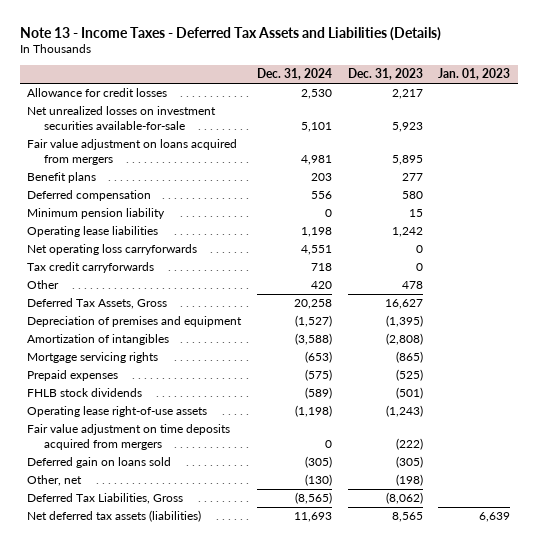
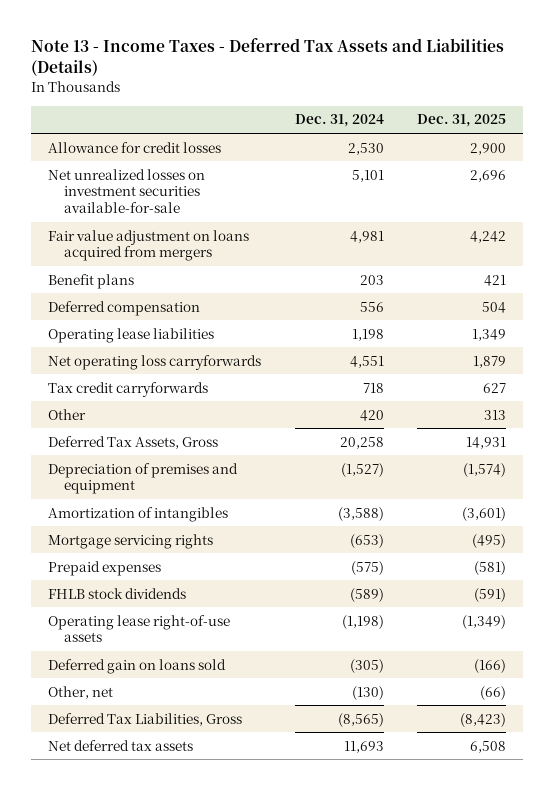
- | Dec. 31, 2024 | Dec. 31, 2023 | Jan. 01, 2023
+ | Dec. 31, 2024 | Dec. 31, 2025
- Minimum pension liability | 0 | 15 |
- Fair value adjustment on time deposits acquired from mergers | 0 | (222) |
- Net deferred tax assets (liabilities) | 11,693 | 8,565 | 6,639
+ Net deferred tax assets | 11,693 | 6,508

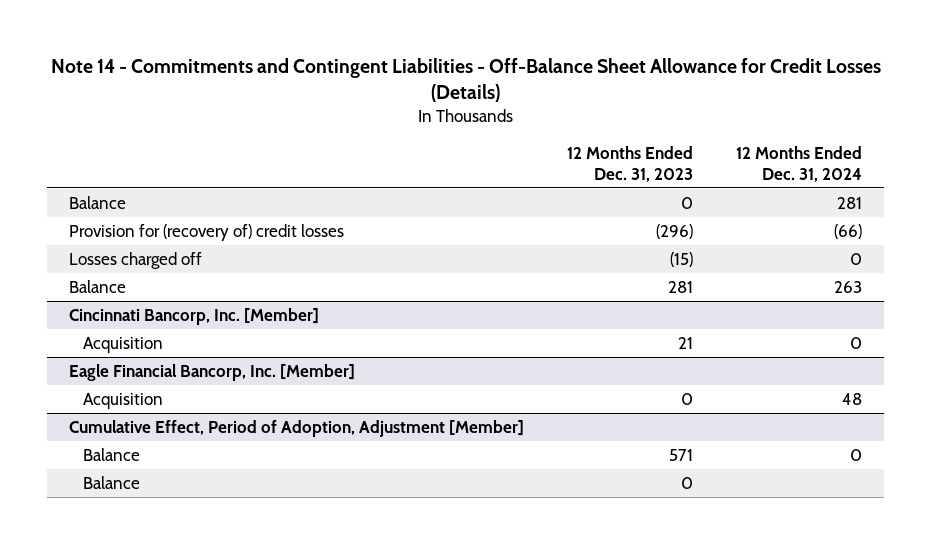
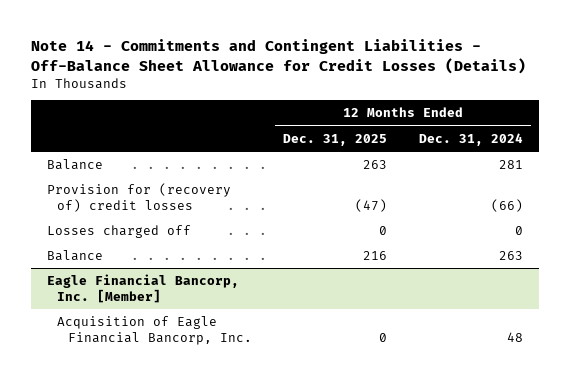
- | 12 Months Ended Dec. 31, 2023 | 12 Months Ended Dec. 31, 2024
+ | 12 Months Ended Dec. 31, 2025 | 12 Months Ended Dec. 31, 2024
- Cincinnati Bancorp, Inc. [Member]
- Acquisition | 21 | 0
@ Eagle Financial Bancorp, Inc. [Member]
- Acquisition | 0 | 48
- Cumulative Effect, Period of Adoption, Adjustment [Member]
- Balance | 571 | 0
- Balance | 0 |
@ Eagle Financial Bancorp, Inc. [Member]
+ Acquisition of Eagle Financial Bancorp, Inc. | 0 | 48

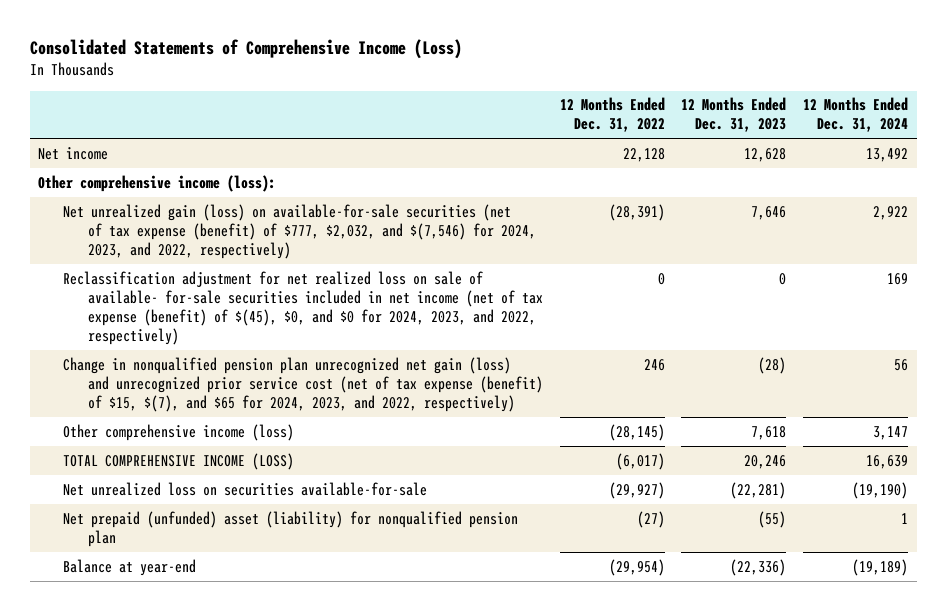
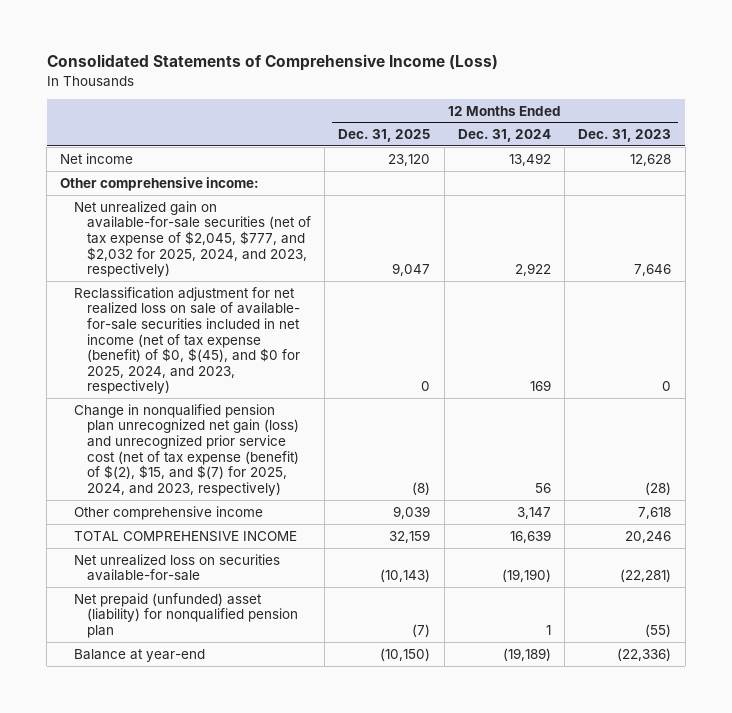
- | 12 Months Ended Dec. 31, 2022 | 12 Months Ended Dec. 31, 2023 | 12 Months Ended Dec. 31, 2024
+ | 12 Months Ended Dec. 31, 2025 | 12 Months Ended Dec. 31, 2024 | 12 Months Ended Dec. 31, 2023
- Other comprehensive income (loss):
- Net unrealized gain (loss) on available-for-sale securities (net of tax expense (benefit) of $777, $2,032, and $(7,546) for 2024, 2023, and 2022, respectively) | (28,391) | 7,646 | 2,922
- Reclassification adjustment for net realized loss on sale of available- for-sale securities included in net income (net of tax expense (benefit) of $(45), $0, and $0 for 2024, 2023, and 2022, respectively) | 0 | 0 | 169
- Change in nonqualified pension plan unrecognized net gain (loss) and unrecognized prior service cost (net of tax expense (benefit) of $15, $(7), and $65 for 2024, 2023, and 2022, respectively) | 246 | (28) | 56
- Other comprehensive income (loss) | (28,145) | 7,618 | 3,147
- TOTAL COMPREHENSIVE INCOME (LOSS) | (6,017) | 20,246 | 16,639
+ Other comprehensive income:
+ Net unrealized gain on available-for-sale securities (net of tax expense of $2,045, $777, and $2,032 for 2025, 2024, and 2023, respectively) | 9,047 | 2,922 | 7,646
+ Reclassification adjustment for net realized loss on sale of available- for-sale securities included in net income (net of tax expense (benefit) of $0, $(45), and $0 for 2025, 2024, and 2023, respectively) | 0 | 169 | 0
+ Change in nonqualified pension plan unrecognized net gain (loss) and unrecognized prior service cost (net of tax expense (benefit) of $(2), $15, and $(7) for 2025, 2024, and 2023, respectively) | (8) | 56 | (28)
+ Other comprehensive income | 9,039 | 3,147 | 7,618
+ TOTAL COMPREHENSIVE INCOME | 32,159 | 16,639 | 20,246

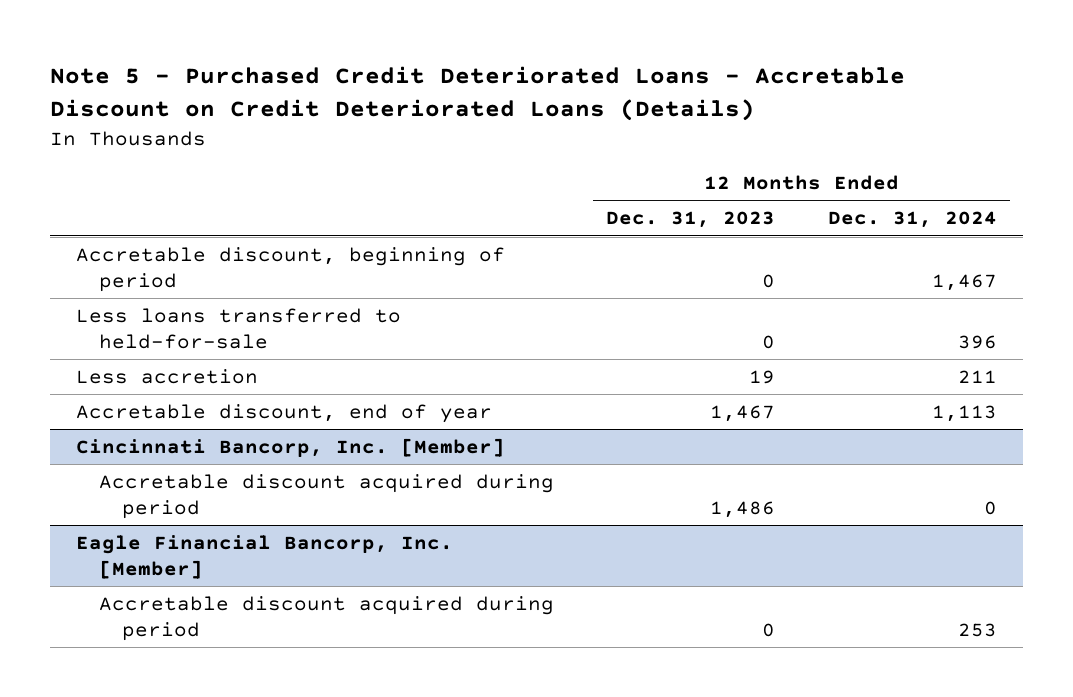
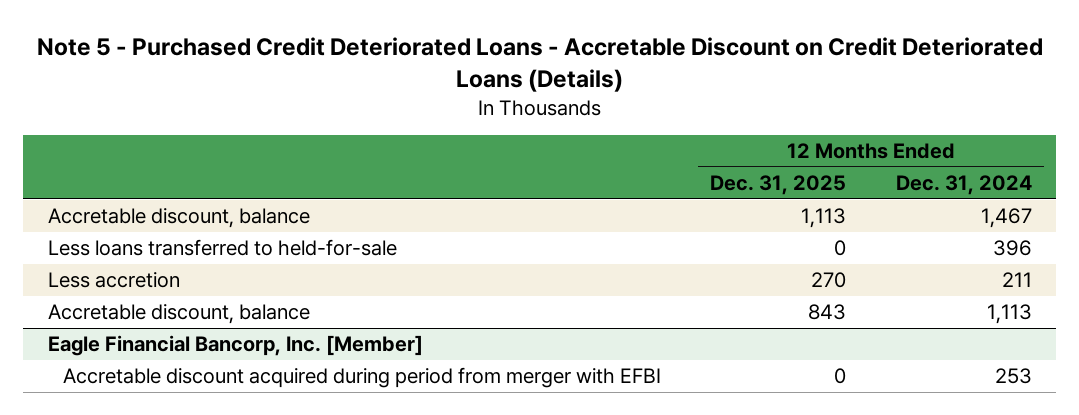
- | 12 Months Ended Dec. 31, 2023 | 12 Months Ended Dec. 31, 2024
+ | 12 Months Ended Dec. 31, 2025 | 12 Months Ended Dec. 31, 2024
- Accretable discount, beginning of period | 0 | 1,467
+ Accretable discount, balance | 1,113 | 1,467
- Accretable discount, end of year | 1,467 | 1,113
- Cincinnati Bancorp, Inc. [Member]
- Accretable discount acquired during period | 1,486 | 0
+ Accretable discount, balance | 843 | 1,113
@ Eagle Financial Bancorp, Inc. [Member]
- Accretable discount acquired during period | 0 | 253
+ Accretable discount acquired during period from merger with EFBI | 0 | 253

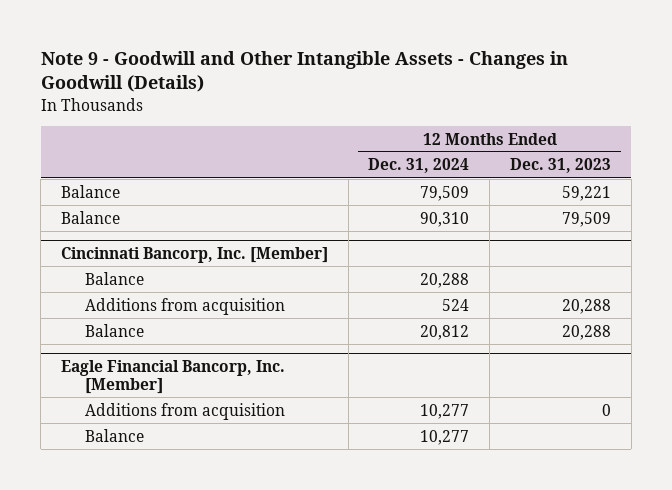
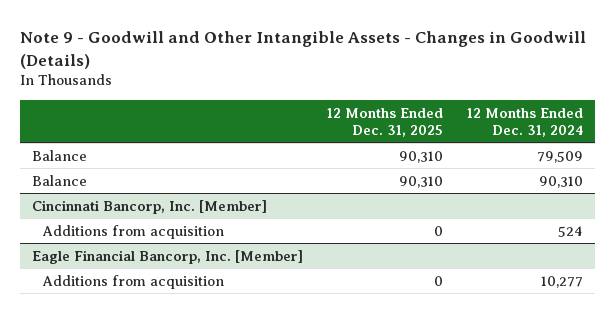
- | 12 Months Ended Dec. 31, 2024 | 12 Months Ended Dec. 31, 2023
+ | 12 Months Ended Dec. 31, 2025 | 12 Months Ended Dec. 31, 2024
@ Cincinnati Bancorp, Inc. [Member]
- Balance | 20,288 |
- Balance | 20,812 | 20,288
@ Eagle Financial Bancorp, Inc. [Member]
- Balance | 10,277 |

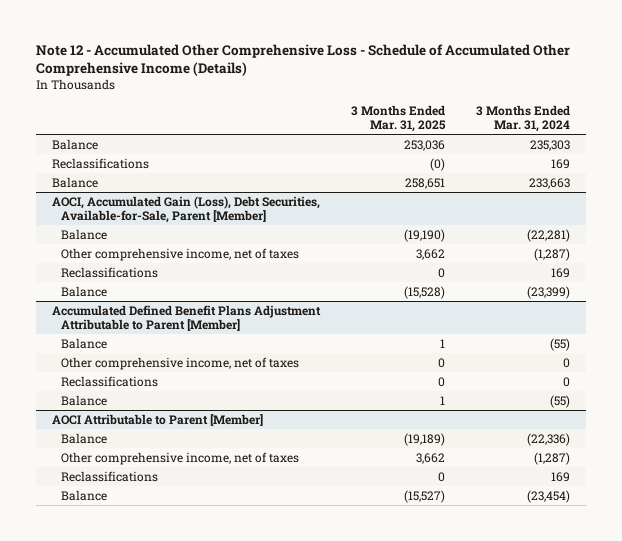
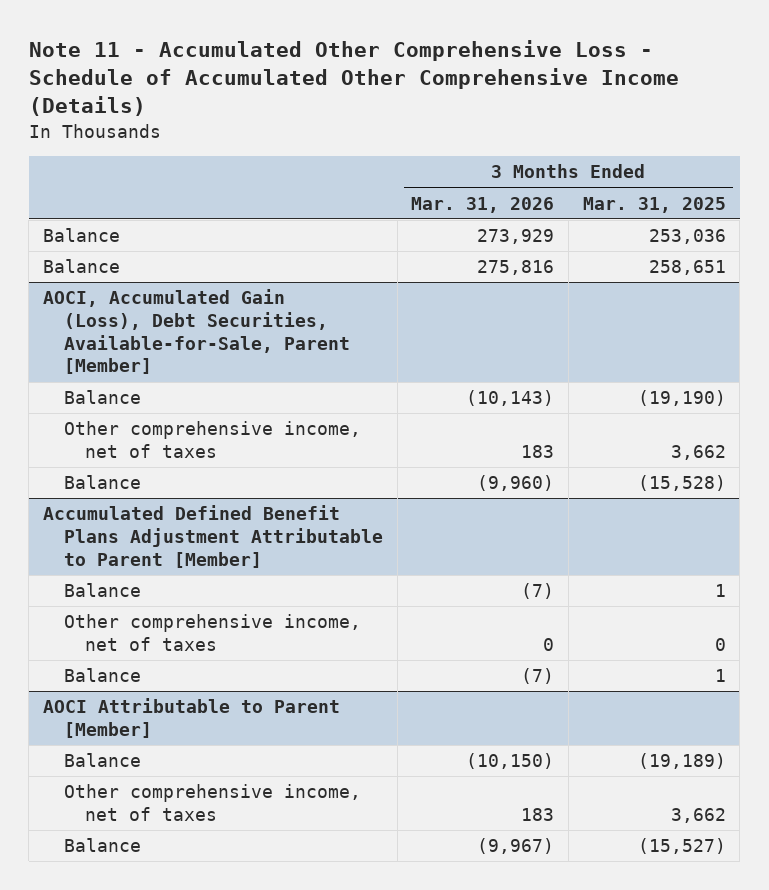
- Note 12 - Accumulated Other Comprehensive Loss - Schedule of Accumulated Other Comprehensive Income (Details)
+ Note 11 - Accumulated Other Comprehensive Loss - Schedule of Accumulated Other Comprehensive Income (Details)
- | 3 Months Ended Mar. 31, 2025 | 3 Months Ended Mar. 31, 2024
+ | 3 Months Ended Mar. 31, 2026 | 3 Months Ended Mar. 31, 2025
- Reclassifications | (0) | 169
@ AOCI, Accumulated Gain (Loss), Debt Securities, Available-for-Sale, Parent [Member]
- Reclassifications | 0 | 169
@ Accumulated Defined Benefit Plans Adjustment Attributable to Parent [Member]
- Reclassifications | 0 | 0
@ AOCI Attributable to Parent [Member]
- Reclassifications | 0 | 169

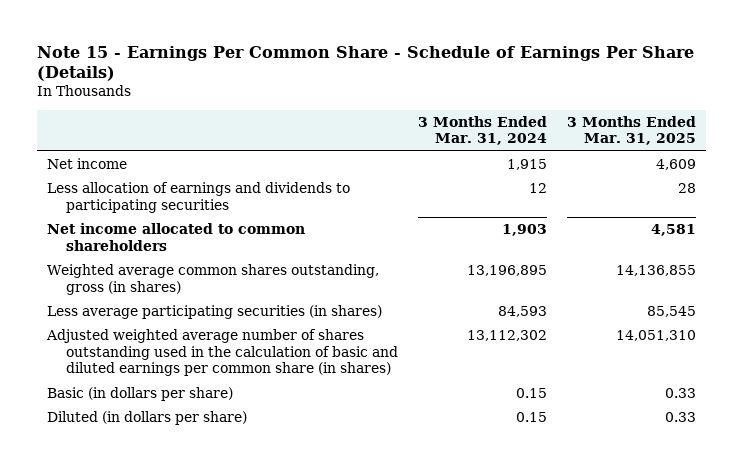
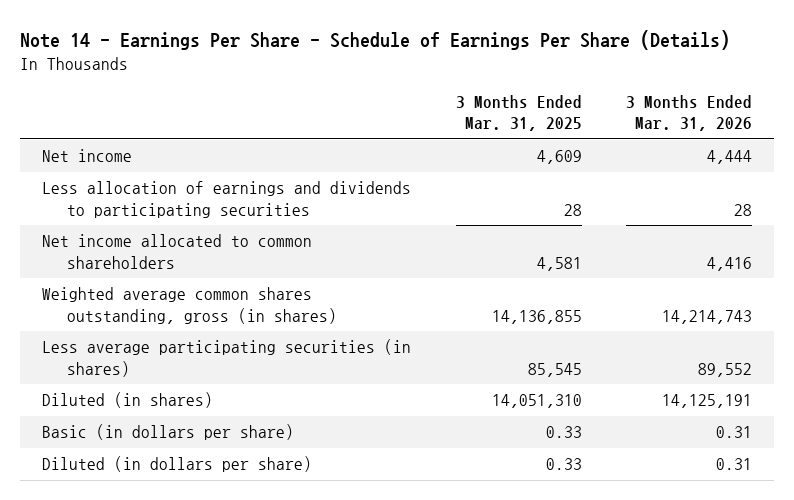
- Note 15 - Earnings Per Common Share - Schedule of Earnings Per Share (Details)
+ Note 14 - Earnings Per Share - Schedule of Earnings Per Share (Details)
- | 3 Months Ended Mar. 31, 2024 | 3 Months Ended Mar. 31, 2025
+ | 3 Months Ended Mar. 31, 2025 | 3 Months Ended Mar. 31, 2026
- Adjusted weighted average number of shares outstanding used in the calculation of basic and diluted earnings per common share (in shares) | 13,112,302 | 14,051,310
+ Diluted (in shares) | 14,051,310 | 14,125,191

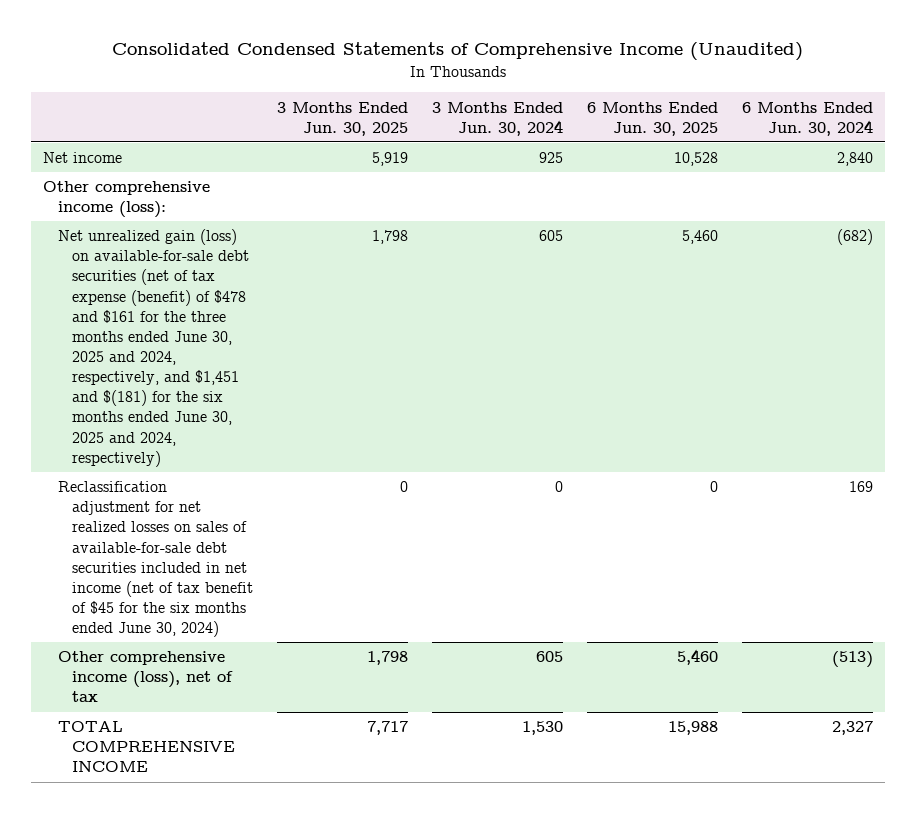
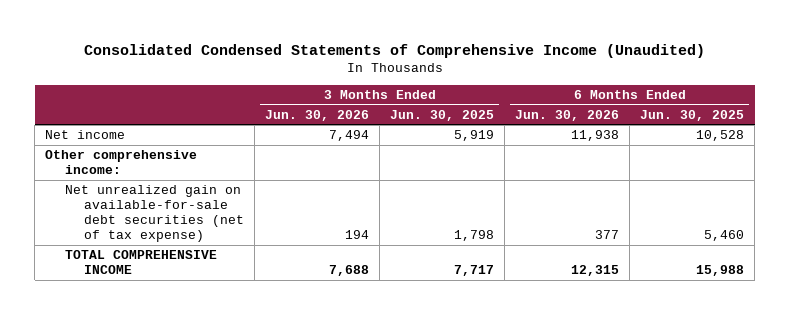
- | 3 Months Ended Jun. 30, 2025 | 3 Months Ended Jun. 30, 2024 | 6 Months Ended Jun. 30, 2025 | 6 Months Ended Jun. 30, 2024
+ | 3 Months Ended Jun. 30, 2026 | 3 Months Ended Jun. 30, 2025 | 6 Months Ended Jun. 30, 2026 | 6 Months Ended Jun. 30, 2025
- Other comprehensive income (loss):
- Net unrealized gain (loss) on available-for-sale debt securities (net of tax expense (benefit) of $478 and $161 for the three months ended June 30, 2025 and 2024, respectively, and $1,451 and $(181) for the six months ended June 30, 2025 and 2024, respectively) | 1,798 | 605 | 5,460 | (682)
- Reclassification adjustment for net realized losses on sales of available-for-sale debt securities included in net income (net of tax benefit of $45 for the six months ended June 30, 2024) | 0 | 0 | 0 | 169
- Other comprehensive income (loss), net of tax | 1,798 | 605 | 5,460 | (513)
+ Other comprehensive income:
+ Net unrealized gain on available-for-sale debt securities (net of tax expense) | 194 | 1,798 | 377 | 5,460

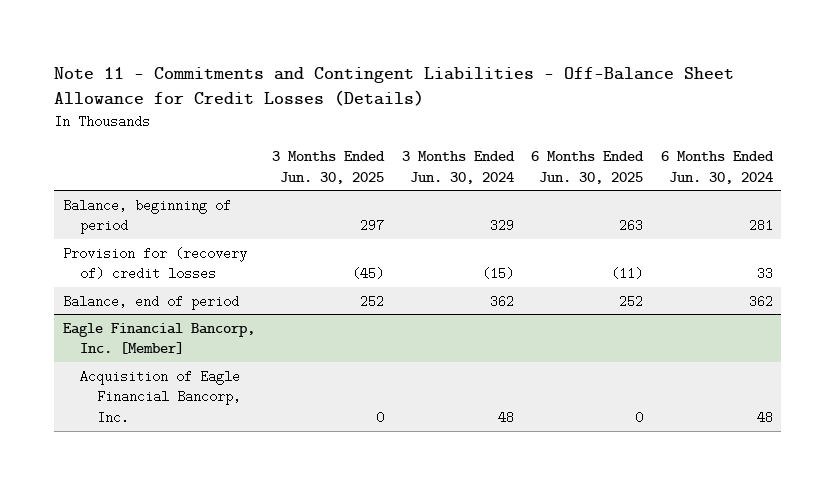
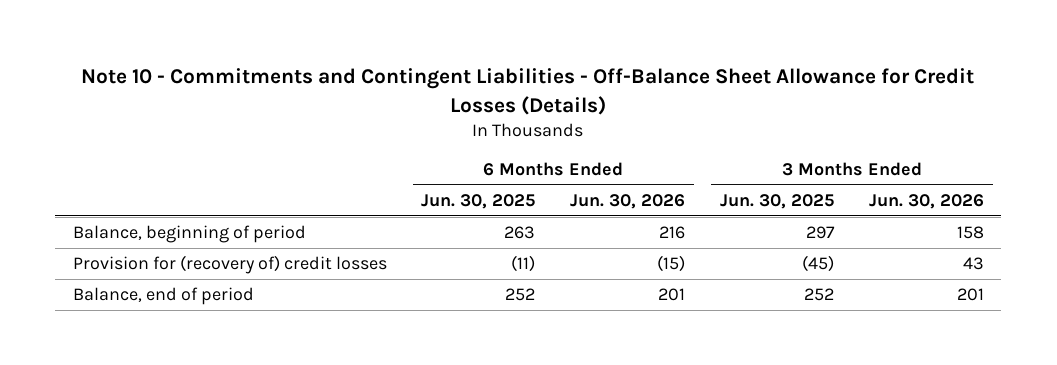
- Note 11 - Commitments and Contingent Liabilities - Off-Balance Sheet Allowance for Credit Losses (Details)
+ Note 10 - Commitments and Contingent Liabilities - Off-Balance Sheet Allowance for Credit Losses (Details)
- | 3 Months Ended Jun. 30, 2025 | 3 Months Ended Jun. 30, 2024 | 6 Months Ended Jun. 30, 2025 | 6 Months Ended Jun. 30, 2024
+ | 6 Months Ended Jun. 30, 2025 | 6 Months Ended Jun. 30, 2026 | 3 Months Ended Jun. 30, 2025 | 3 Months Ended Jun. 30, 2026
- Eagle Financial Bancorp, Inc. [Member]
- Acquisition of Eagle Financial Bancorp, Inc. | 0 | 48 | 0 | 48

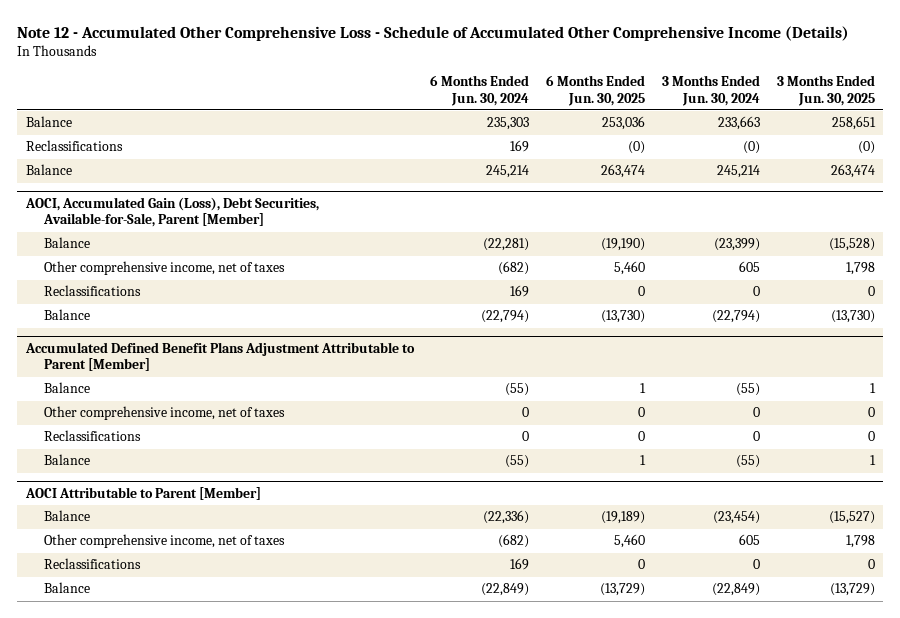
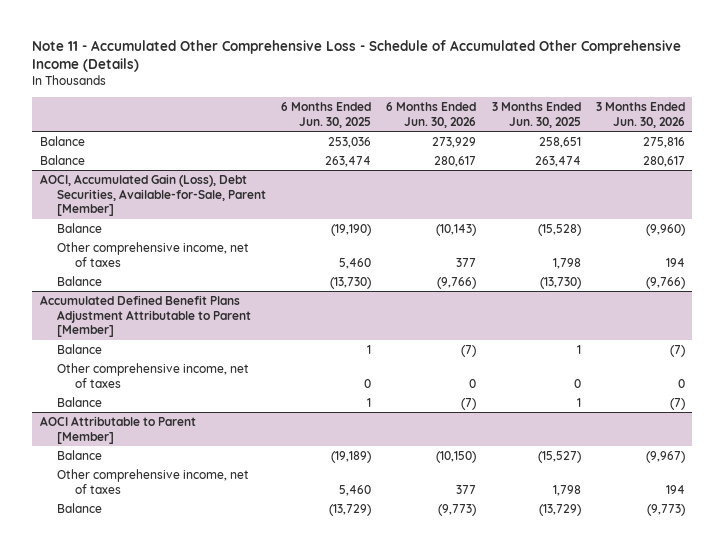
- Note 12 - Accumulated Other Comprehensive Loss - Schedule of Accumulated Other Comprehensive Income (Details)
+ Note 11 - Accumulated Other Comprehensive Loss - Schedule of Accumulated Other Comprehensive Income (Details)
- | 6 Months Ended Jun. 30, 2024 | 6 Months Ended Jun. 30, 2025 | 3 Months Ended Jun. 30, 2024 | 3 Months Ended Jun. 30, 2025
+ | 6 Months Ended Jun. 30, 2025 | 6 Months Ended Jun. 30, 2026 | 3 Months Ended Jun. 30, 2025 | 3 Months Ended Jun. 30, 2026
- Reclassifications | 169 | (0) | (0) | (0)
@ AOCI, Accumulated Gain (Loss), Debt Securities, Available-for-Sale, Parent [Member]
- Reclassifications | 169 | 0 | 0 | 0
@ Accumulated Defined Benefit Plans Adjustment Attributable to Parent [Member]
- Reclassifications | 0 | 0 | 0 | 0
@ AOCI Attributable to Parent [Member]
- Reclassifications | 169 | 0 | 0 | 0

